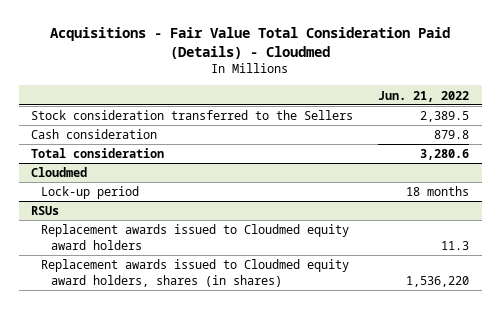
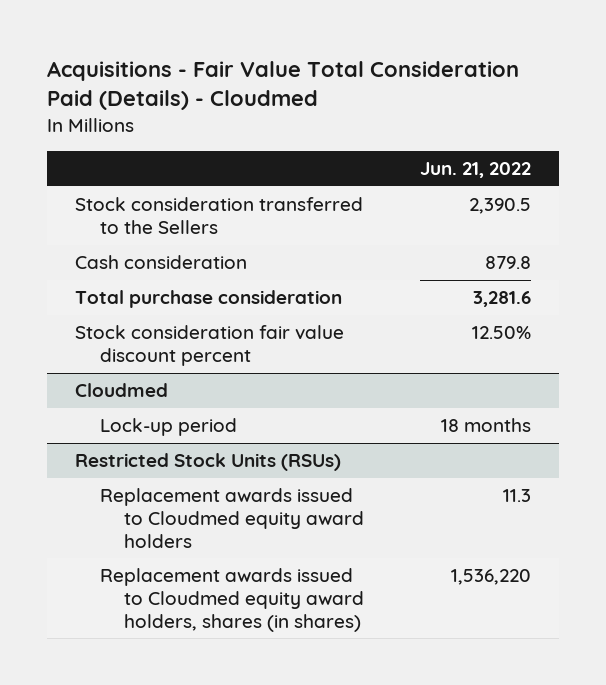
- Stock consideration transferred to the Sellers | 2,389.5
+ Stock consideration transferred to the Sellers | 2,390.5
- Total consideration | 3,280.6
+ Total purchase consideration | 3,281.6
+ Stock consideration fair value discount percent | 12.50%
- RSUs
+ Restricted Stock Units (RSUs)

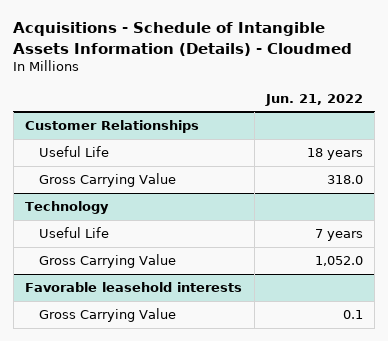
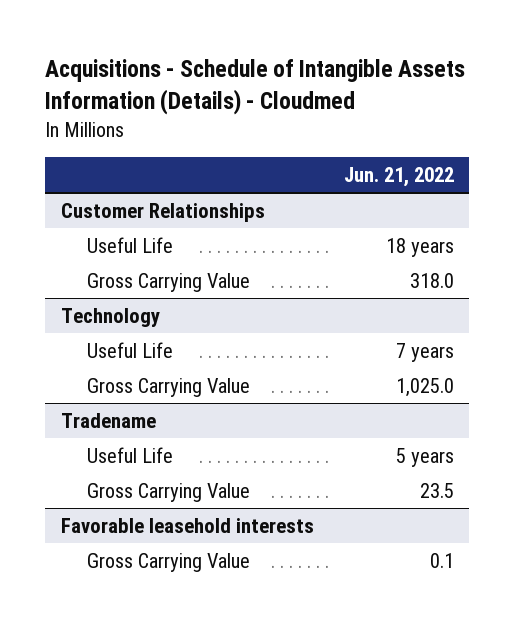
@ Technology
- Gross Carrying Value | 1,052.0
+ Gross Carrying Value | 1,025.0
+ Tradename
+ Useful Life | 5 years
+ Gross Carrying Value | 23.5

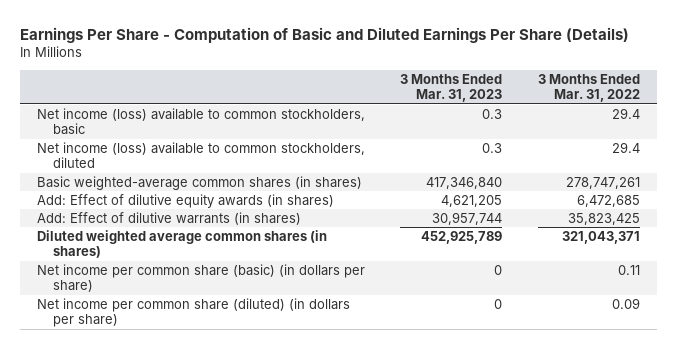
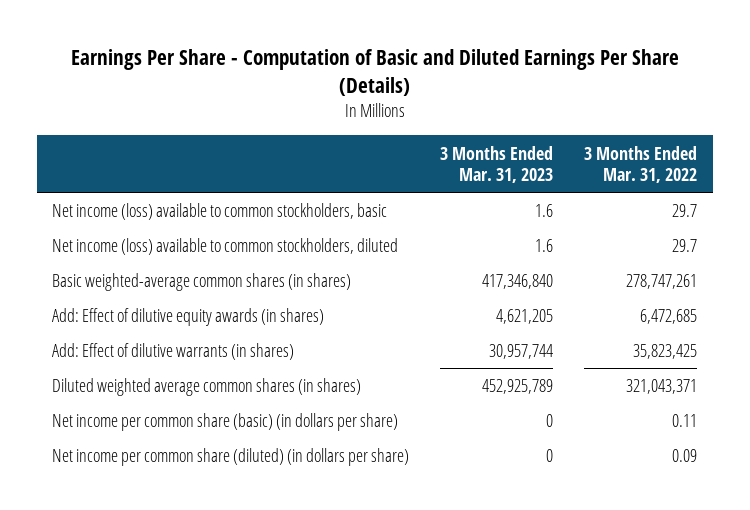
- Net income (loss) available to common stockholders, basic | 0.3 | 29.4
- Net income (loss) available to common stockholders, diluted | 0.3 | 29.4
+ Net income (loss) available to common stockholders, basic | 1.6 | 29.7
+ Net income (loss) available to common stockholders, diluted | 1.6 | 29.7

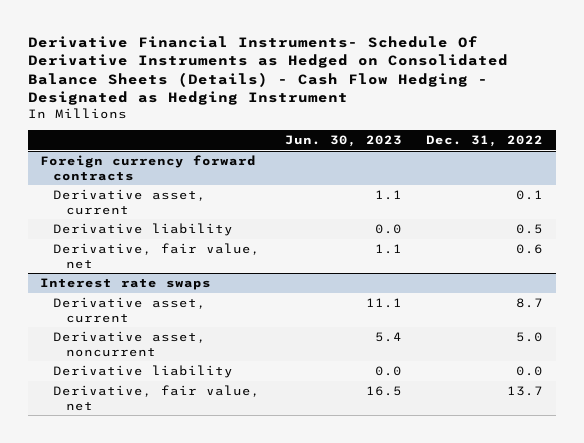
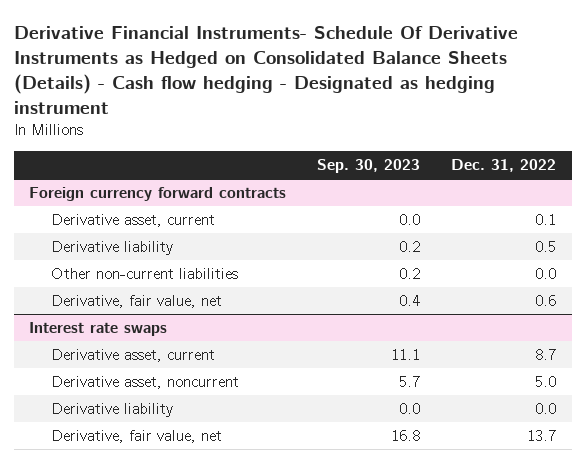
- Derivative Financial Instruments- Schedule Of Derivative Instruments as Hedged on Consolidated Balance Sheets (Details) - Cash Flow Hedging - Designated as Hedging Instrument
+ Derivative Financial Instruments- Schedule Of Derivative Instruments as Hedged on Consolidated Balance Sheets (Details) - Cash flow hedging - Designated as hedging instrument
- | Jun. 30, 2023 | Dec. 31, 2022
+ | Sep. 30, 2023 | Dec. 31, 2022
@ Foreign currency forward contracts
+ Other non-current liabilities | 0.2 | 0.0

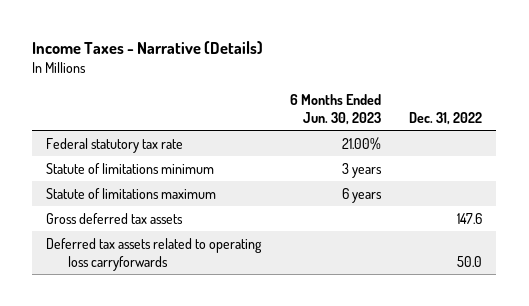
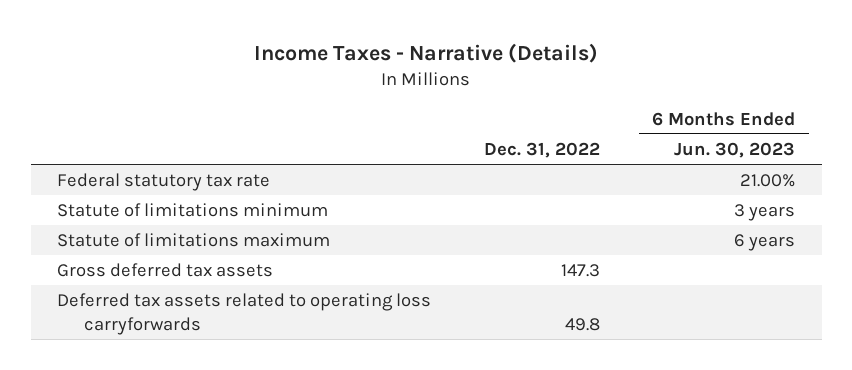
- | 6 Months Ended Jun. 30, 2023 | Dec. 31, 2022
+ | Dec. 31, 2022 | 6 Months Ended Jun. 30, 2023
- Gross deferred tax assets | | 147.6
- Deferred tax assets related to operating loss carryforwards | | 50.0
+ Gross deferred tax assets | 147.3 |
+ Deferred tax assets related to operating loss carryforwards | 49.8 |

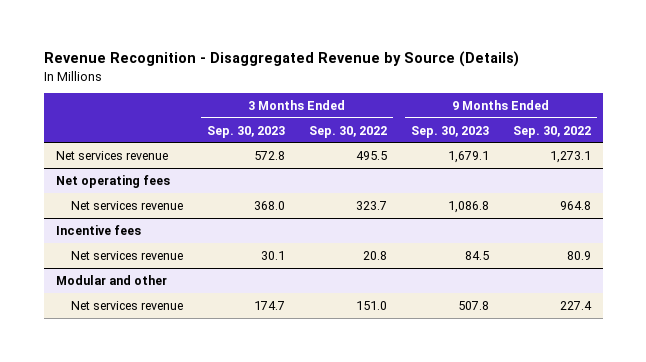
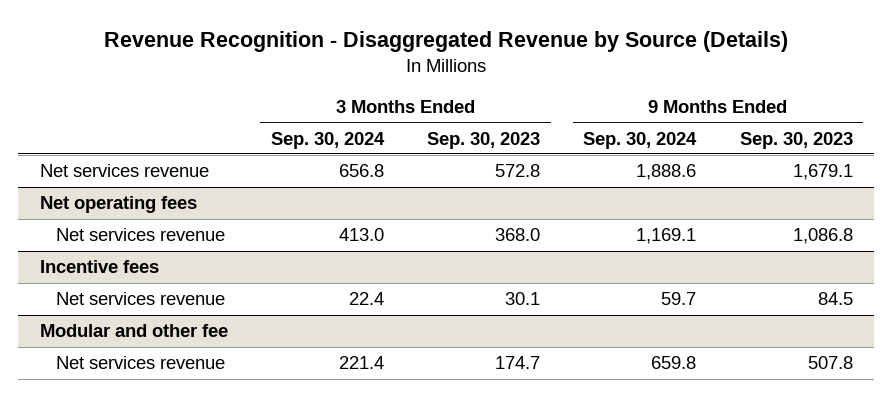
- | 3 Months Ended Sep. 30, 2023 | 3 Months Ended Sep. 30, 2022 | 9 Months Ended Sep. 30, 2023 | 9 Months Ended Sep. 30, 2022
+ | 3 Months Ended Sep. 30, 2024 | 3 Months Ended Sep. 30, 2023 | 9 Months Ended Sep. 30, 2024 | 9 Months Ended Sep. 30, 2023
- Modular and other
+ Modular and other fee

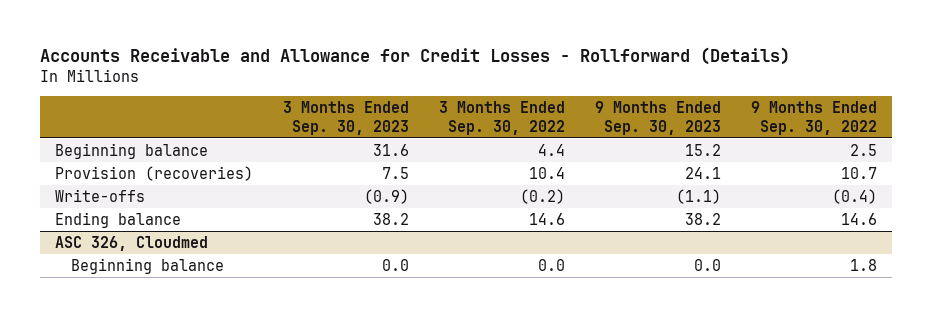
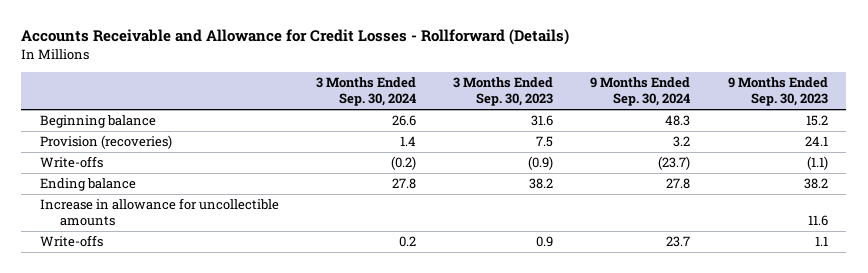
- | 3 Months Ended Sep. 30, 2023 | 3 Months Ended Sep. 30, 2022 | 9 Months Ended Sep. 30, 2023 | 9 Months Ended Sep. 30, 2022
+ | 3 Months Ended Sep. 30, 2024 | 3 Months Ended Sep. 30, 2023 | 9 Months Ended Sep. 30, 2024 | 9 Months Ended Sep. 30, 2023
- ASC 326, Cloudmed
- Beginning balance | 0.0 | 0.0 | 0.0 | 1.8
+ Increase in allowance for uncollectible amounts | | | | 11.6
+ Write-offs | 0.2 | 0.9 | 23.7 | 1.1

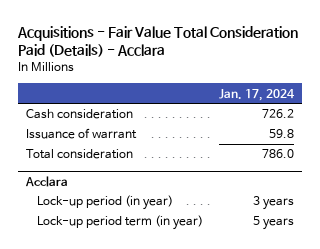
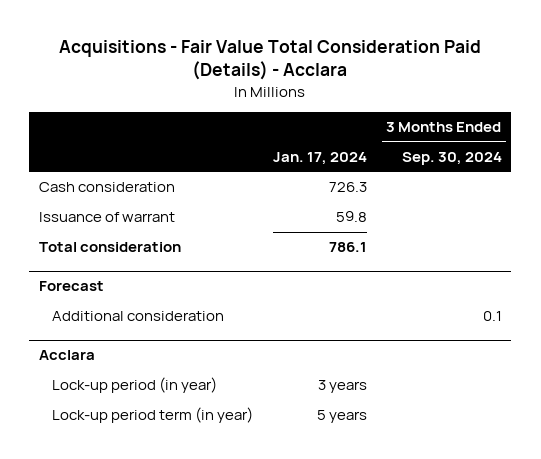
- | Jan. 17, 2024
+ | Jan. 17, 2024 | 3 Months Ended Sep. 30, 2024
- Cash consideration | 726.2
+ Cash consideration | 726.3 |
- Total consideration | 786.0
+ Total consideration | 786.1 |
+ Forecast
+ Additional consideration | | 0.1

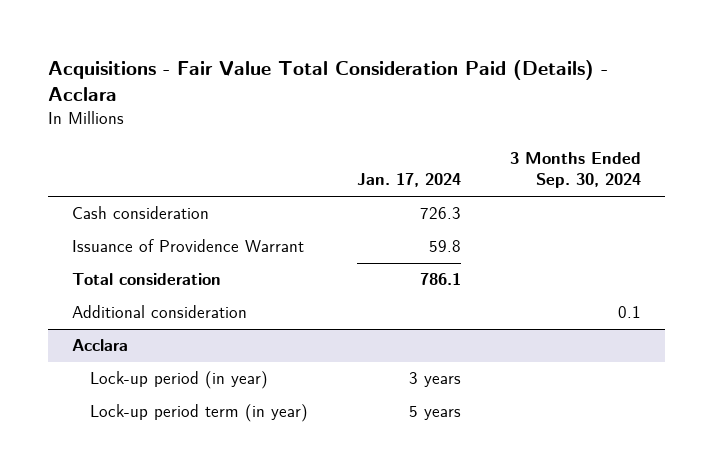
- Issuance of warrant | 59.8 |
+ Issuance of Providence Warrant | 59.8 |
- Forecast

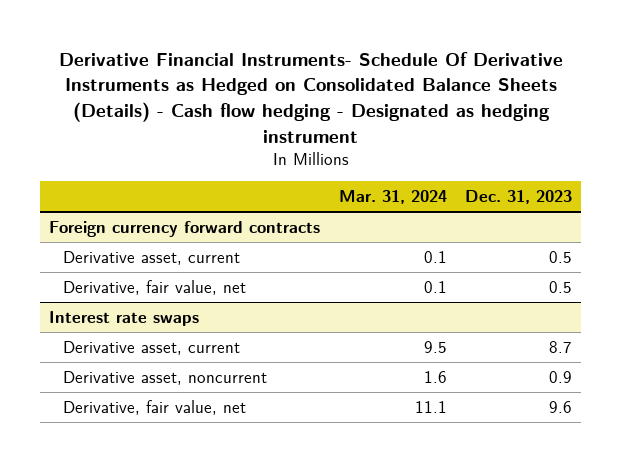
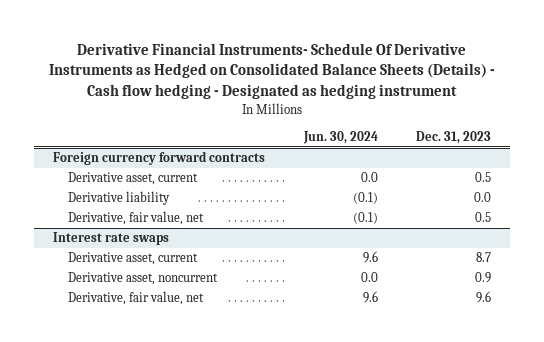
- | Mar. 31, 2024 | Dec. 31, 2023
+ | Jun. 30, 2024 | Dec. 31, 2023
@ Foreign currency forward contracts
+ Derivative liability | (0.1) | 0.0

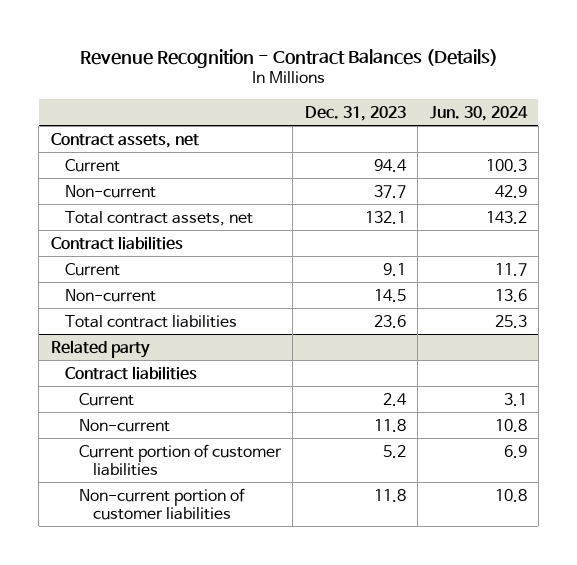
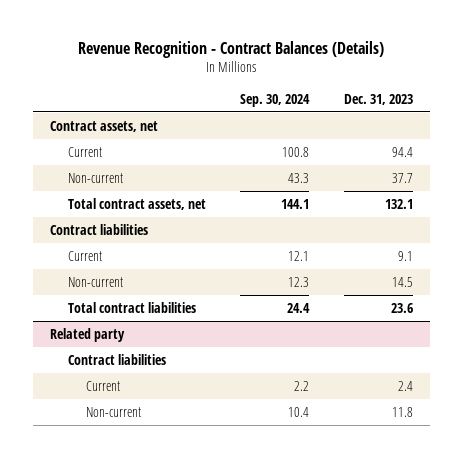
- | Dec. 31, 2023 | Jun. 30, 2024
+ | Sep. 30, 2024 | Dec. 31, 2023
@ Related party
- Current portion of customer liabilities | 5.2 | 6.9
- Non-current portion of customer liabilities | 11.8 | 10.8

